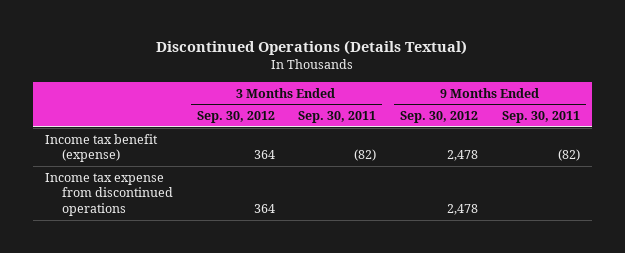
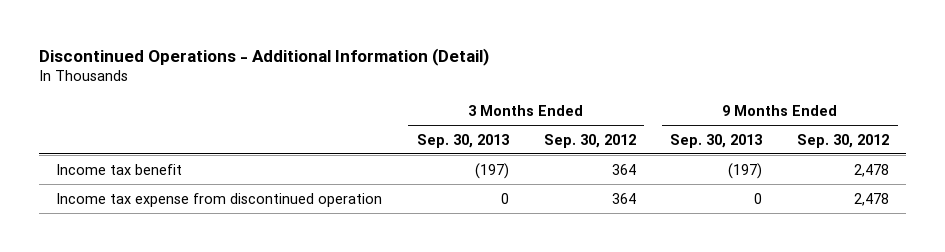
- Discontinued Operations (Details Textual)
+ Discontinued Operations - Additional Information (Detail)
- | 3 Months Ended Sep. 30, 2012 | 3 Months Ended Sep. 30, 2011 | 9 Months Ended Sep. 30, 2012 | 9 Months Ended Sep. 30, 2011
+ | 3 Months Ended Sep. 30, 2013 | 3 Months Ended Sep. 30, 2012 | 9 Months Ended Sep. 30, 2013 | 9 Months Ended Sep. 30, 2012
- Income tax benefit (expense) | 364 | (82) | 2,478 | (82)
- Income tax expense from discontinued operations | 364 | | 2,478 |
+ Income tax benefit | (197) | 364 | (197) | 2,478
+ Income tax expense from discontinued operation | 0 | 364 | 0 | 2,478

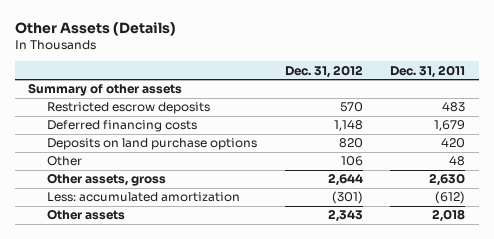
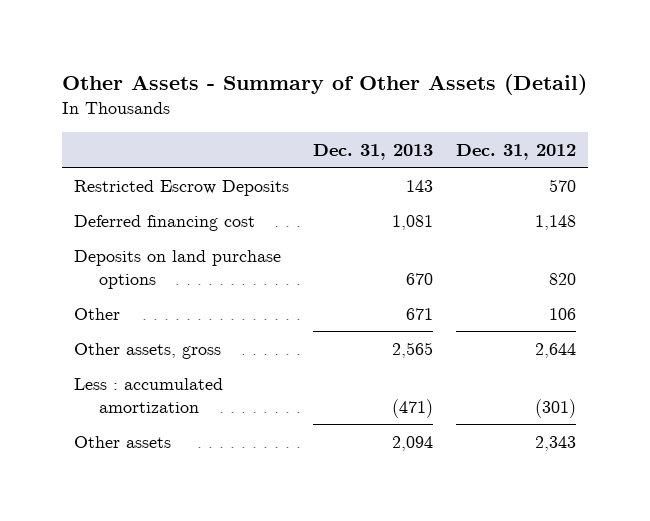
- Other Assets (Details)
+ Other Assets - Summary of Other Assets (Detail)
- | Dec. 31, 2012 | Dec. 31, 2011
+ | Dec. 31, 2013 | Dec. 31, 2012
- Summary of other assets
- Restricted escrow deposits | 570 | 483
- Deferred financing costs | 1,148 | 1,679
+ Restricted Escrow Deposits | 143 | 570
+ Deferred financing cost | 1,081 | 1,148
- Less: accumulated amortization | (301) | (612)
+ Less : accumulated amortization | (471) | (301)

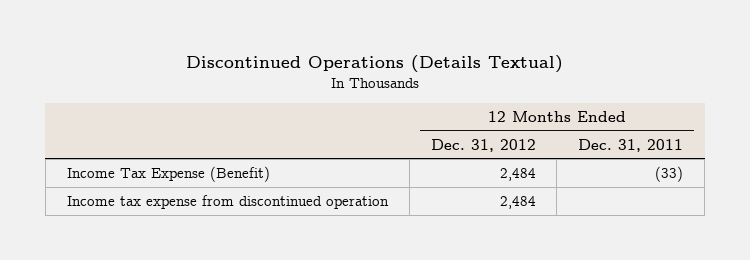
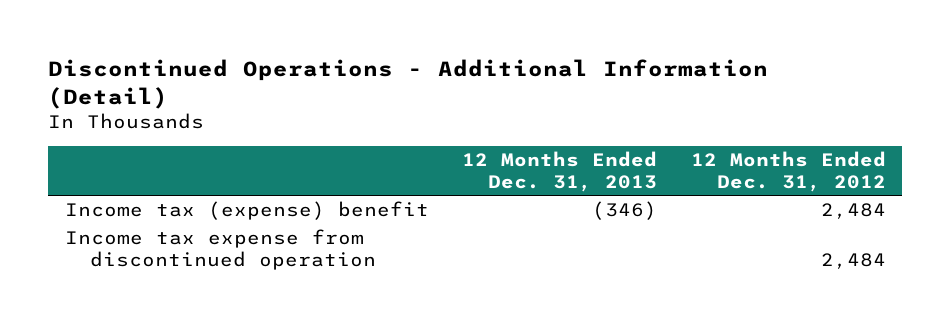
- Discontinued Operations (Details Textual)
+ Discontinued Operations - Additional Information (Detail)
- | 12 Months Ended Dec. 31, 2012 | 12 Months Ended Dec. 31, 2011
+ | 12 Months Ended Dec. 31, 2013 | 12 Months Ended Dec. 31, 2012
- Income Tax Expense (Benefit) | 2,484 | (33)
+ Income tax (expense) benefit | (346) | 2,484

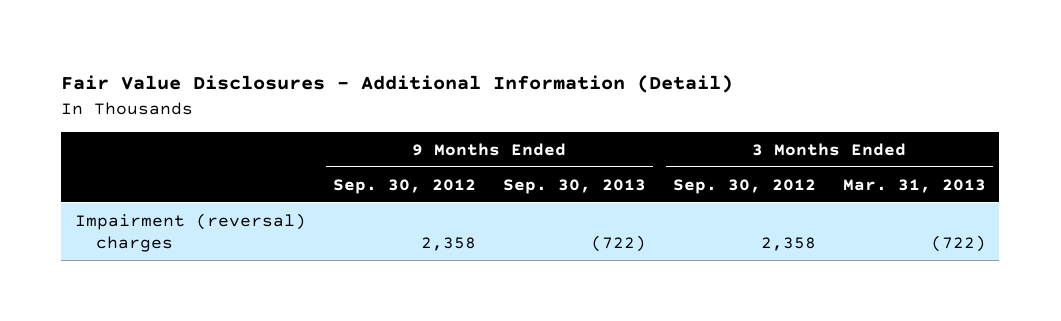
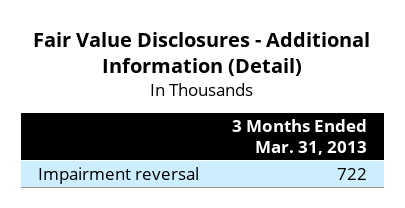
- | 9 Months Ended Sep. 30, 2012 | 9 Months Ended Sep. 30, 2013 | 3 Months Ended Sep. 30, 2012 | 3 Months Ended Mar. 31, 2013
+ | 3 Months Ended Mar. 31, 2013
- Impairment (reversal) charges | 2,358 | (722) | 2,358 | (722)
+ Impairment reversal | 722

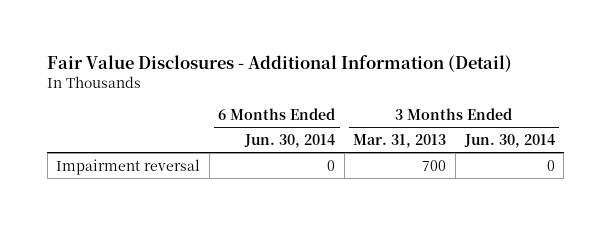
- | 3 Months Ended Mar. 31, 2013
+ | 6 Months Ended Jun. 30, 2014 | 3 Months Ended Mar. 31, 2013 | 3 Months Ended Jun. 30, 2014
- Impairment reversal | 722
+ Impairment reversal | 0 | 700 | 0

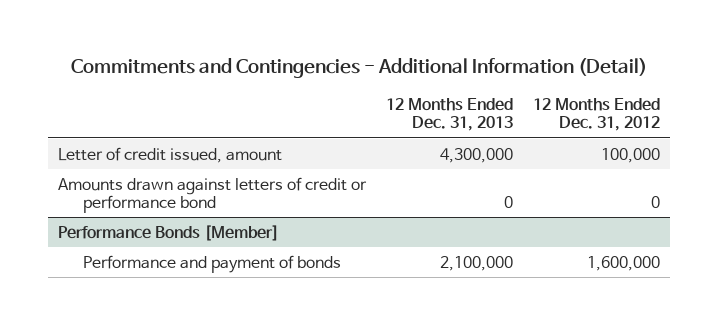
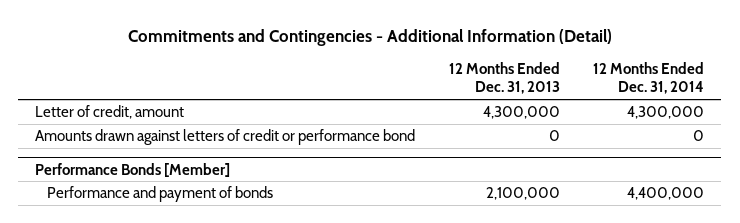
- | 12 Months Ended Dec. 31, 2013 | 12 Months Ended Dec. 31, 2012
+ | 12 Months Ended Dec. 31, 2013 | 12 Months Ended Dec. 31, 2014
- Letter of credit issued, amount | 4,300,000 | 100,000
+ Letter of credit, amount | 4,300,000 | 4,300,000

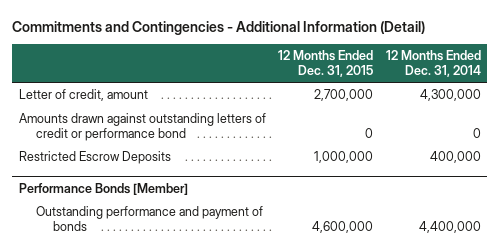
- | 12 Months Ended Dec. 31, 2013 | 12 Months Ended Dec. 31, 2014
+ | 12 Months Ended Dec. 31, 2015 | 12 Months Ended Dec. 31, 2014
- Amounts drawn against letters of credit or performance bond | 0 | 0
+ Amounts drawn against outstanding letters of credit or performance bond | 0 | 0
+ Restricted Escrow Deposits | 1,000,000 | 400,000
@ Performance Bonds [Member]
- Performance and payment of bonds | 2,100,000 | 4,400,000
+ Outstanding performance and payment of bonds | 4,600,000 | 4,400,000

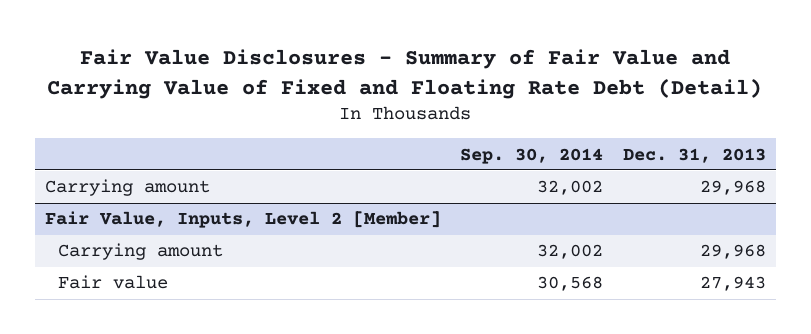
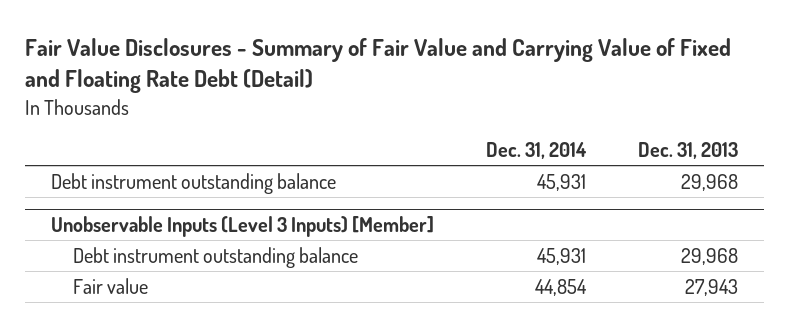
- | Sep. 30, 2014 | Dec. 31, 2013
+ | Dec. 31, 2014 | Dec. 31, 2013
- Carrying amount | 32,002 | 29,968
- Fair Value, Inputs, Level 2 [Member]
- Carrying amount | 32,002 | 29,968
+ Debt instrument outstanding balance | 45,931 | 29,968
+ Unobservable Inputs (Level 3 Inputs) [Member]
+ Debt instrument outstanding balance | 45,931 | 29,968

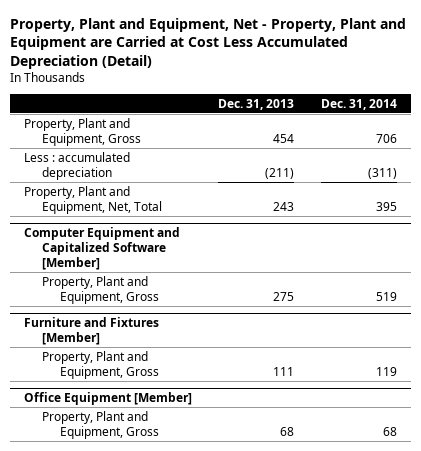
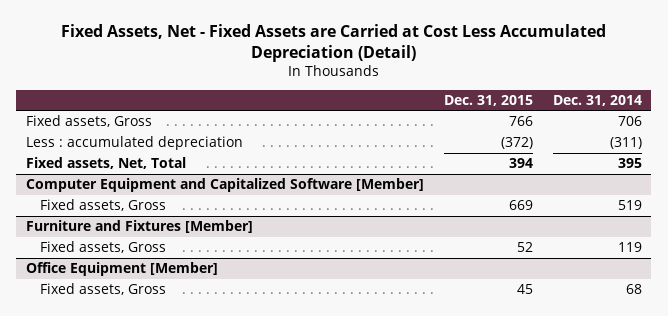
- Property, Plant and Equipment, Net - Property, Plant and Equipment are Carried at Cost Less Accumulated Depreciation (Detail)
+ Fixed Assets, Net - Fixed Assets are Carried at Cost Less Accumulated Depreciation (Detail)
- | Dec. 31, 2013 | Dec. 31, 2014
+ | Dec. 31, 2015 | Dec. 31, 2014
- Property, Plant and Equipment, Gross | 454 | 706
+ Fixed assets, Gross | 766 | 706
- Property, Plant and Equipment, Net, Total | 243 | 395
+ Fixed assets, Net, Total | 394 | 395
@ Computer Equipment and Capitalized Software [Member]
- Property, Plant and Equipment, Gross | 275 | 519
+ Fixed assets, Gross | 669 | 519
@ Furniture and Fixtures [Member]
- Property, Plant and Equipment, Gross | 111 | 119
+ Fixed assets, Gross | 52 | 119
@ Office Equipment [Member]
- Property, Plant and Equipment, Gross | 68 | 68
+ Fixed assets, Gross | 45 | 68

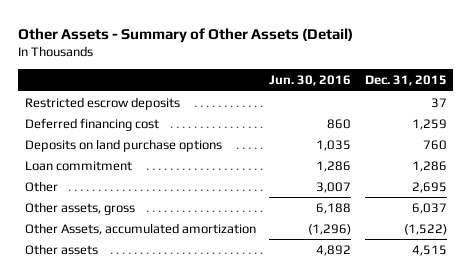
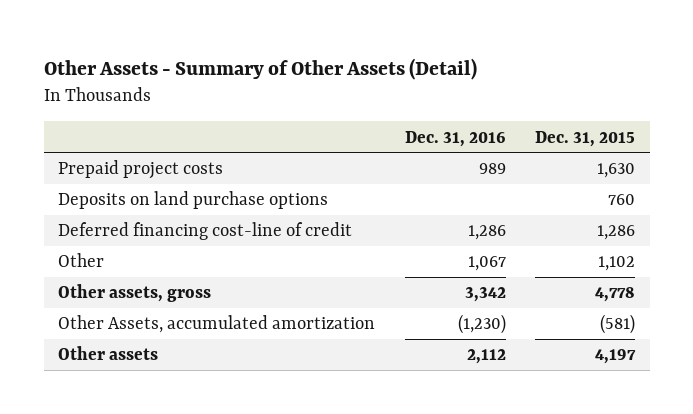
- | Jun. 30, 2016 | Dec. 31, 2015
+ | Dec. 31, 2016 | Dec. 31, 2015
- Restricted escrow deposits | | 37
- Deferred financing cost | 860 | 1,259
+ Prepaid project costs | 989 | 1,630
- Loan commitment | 1,286 | 1,286
- Other | 3,007 | 2,695
- Other assets, gross | 6,188 | 6,037
- Other Assets, accumulated amortization | (1,296) | (1,522)
- Other assets | 4,892 | 4,515
+ Deferred financing cost-line of credit | 1,286 | 1,286
+ Other | 1,067 | 1,102
+ Other assets, gross | 3,342 | 4,778
+ Other Assets, accumulated amortization | (1,230) | (581)
+ Other assets | 2,112 | 4,197

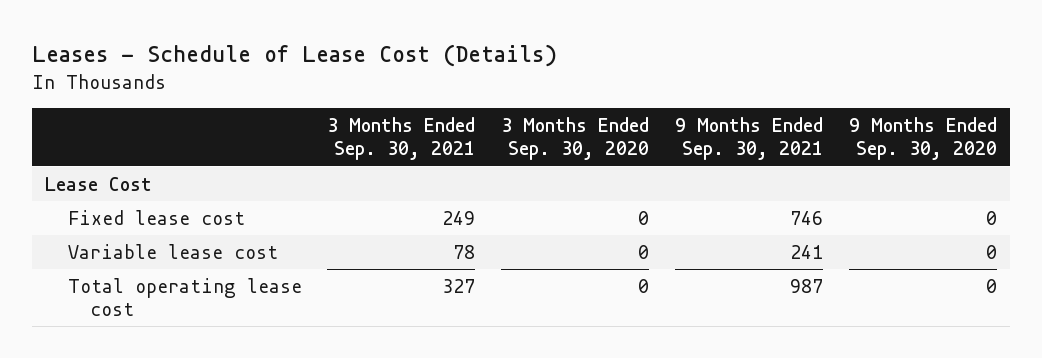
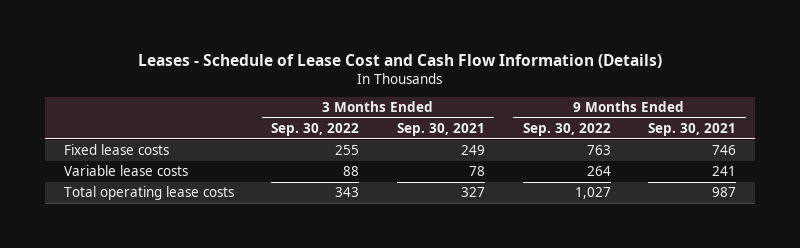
- Leases - Schedule of Lease Cost (Details)
+ Leases - Schedule of Lease Cost and Cash Flow Information (Details)
- | 3 Months Ended Sep. 30, 2021 | 3 Months Ended Sep. 30, 2020 | 9 Months Ended Sep. 30, 2021 | 9 Months Ended Sep. 30, 2020
+ | 3 Months Ended Sep. 30, 2022 | 3 Months Ended Sep. 30, 2021 | 9 Months Ended Sep. 30, 2022 | 9 Months Ended Sep. 30, 2021
- Lease Cost
- Fixed lease cost | 249 | 0 | 746 | 0
- Variable lease cost | 78 | 0 | 241 | 0
- Total operating lease cost | 327 | 0 | 987 | 0
+ Fixed lease costs | 255 | 249 | 763 | 746
+ Variable lease costs | 88 | 78 | 264 | 241
+ Total operating lease costs | 343 | 327 | 1,027 | 987

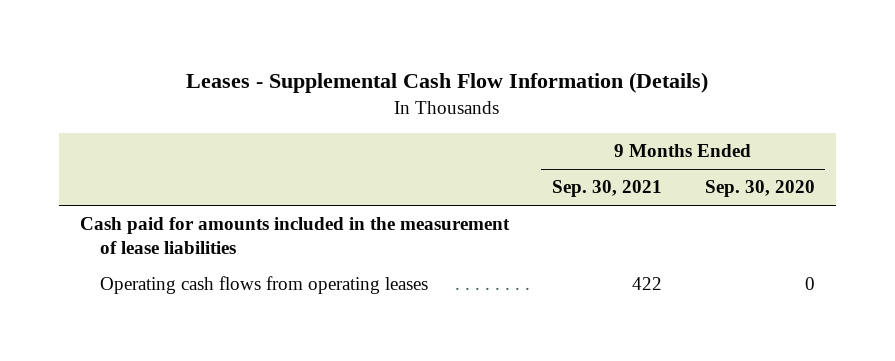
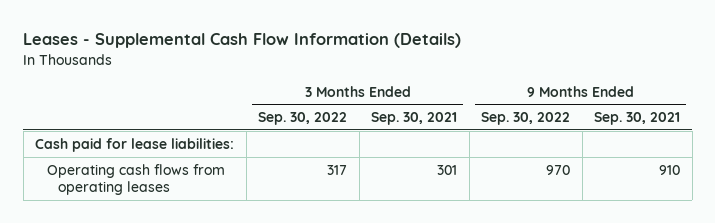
- | 9 Months Ended Sep. 30, 2021 | 9 Months Ended Sep. 30, 2020
+ | 3 Months Ended Sep. 30, 2022 | 3 Months Ended Sep. 30, 2021 | 9 Months Ended Sep. 30, 2022 | 9 Months Ended Sep. 30, 2021
- Cash paid for amounts included in the measurement of lease liabilities
- Operating cash flows from operating leases | 422 | 0
+ Cash paid for lease liabilities:
+ Operating cash flows from operating leases | 317 | 301 | 970 | 910

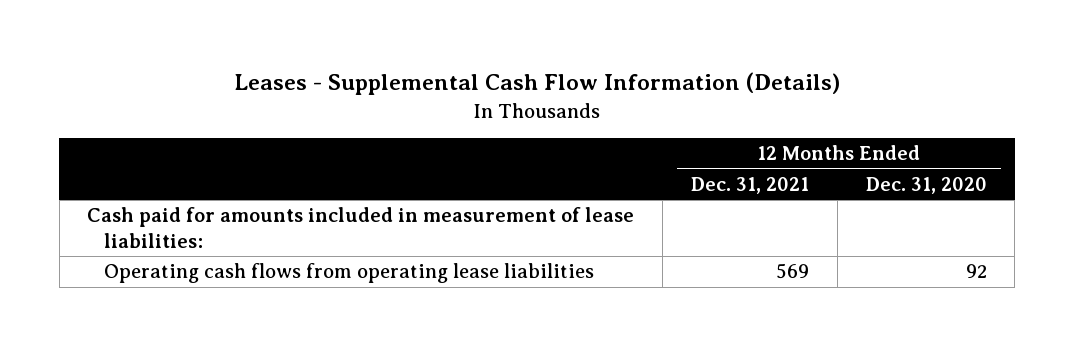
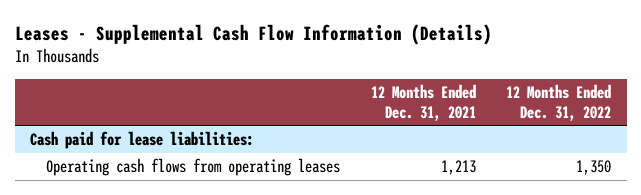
- | 12 Months Ended Dec. 31, 2021 | 12 Months Ended Dec. 31, 2020
+ | 12 Months Ended Dec. 31, 2021 | 12 Months Ended Dec. 31, 2022
- Cash paid for amounts included in measurement of lease liabilities:
- Operating cash flows from operating lease liabilities | 569 | 92
+ Cash paid for lease liabilities:
+ Operating cash flows from operating leases | 1,213 | 1,350

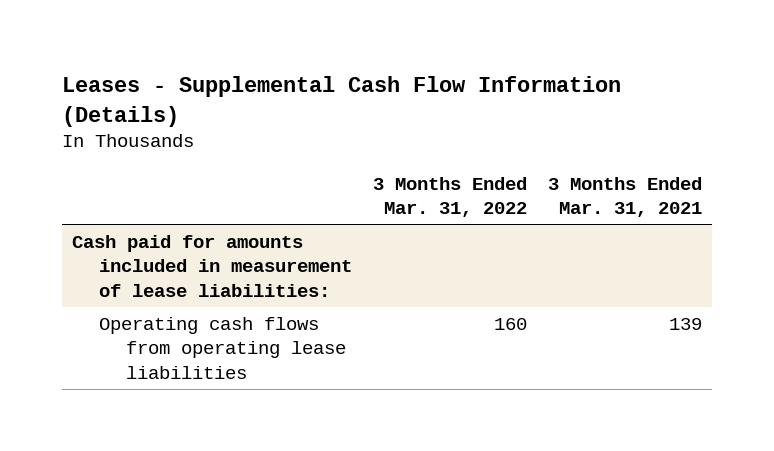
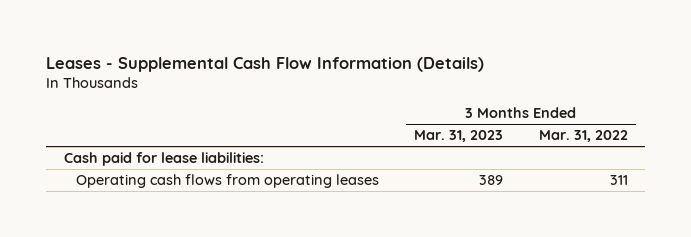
- | 3 Months Ended Mar. 31, 2022 | 3 Months Ended Mar. 31, 2021
+ | 3 Months Ended Mar. 31, 2023 | 3 Months Ended Mar. 31, 2022
- Cash paid for amounts included in measurement of lease liabilities:
- Operating cash flows from operating lease liabilities | 160 | 139
+ Cash paid for lease liabilities:
+ Operating cash flows from operating leases | 389 | 311

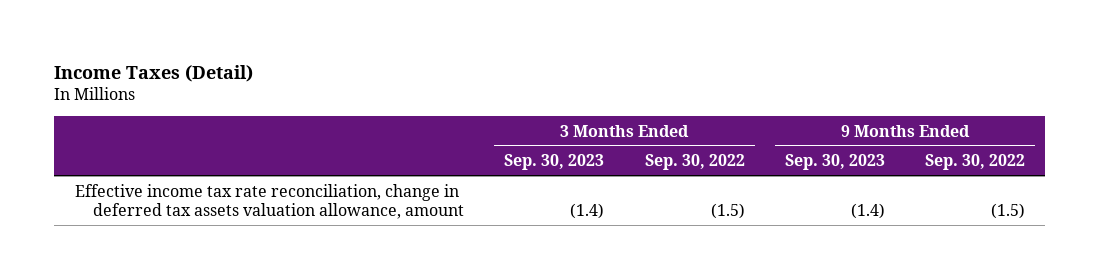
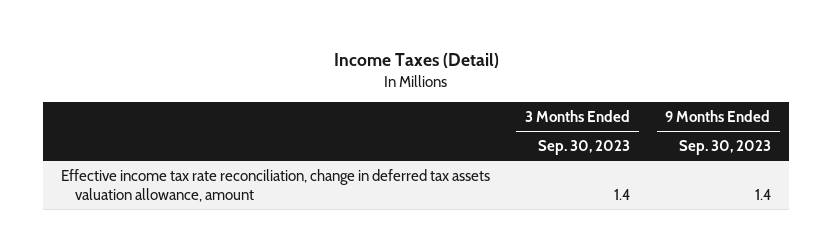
- | 3 Months Ended Sep. 30, 2023 | 3 Months Ended Sep. 30, 2022 | 9 Months Ended Sep. 30, 2023 | 9 Months Ended Sep. 30, 2022
+ | 3 Months Ended Sep. 30, 2023 | 9 Months Ended Sep. 30, 2023
- Effective income tax rate reconciliation, change in deferred tax assets valuation allowance, amount | (1.4) | (1.5) | (1.4) | (1.5)
+ Effective income tax rate reconciliation, change in deferred tax assets valuation allowance, amount | 1.4 | 1.4

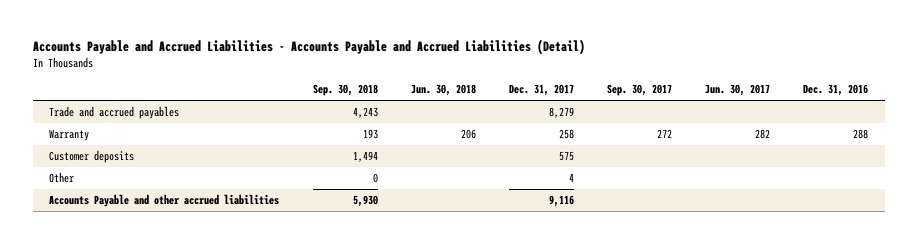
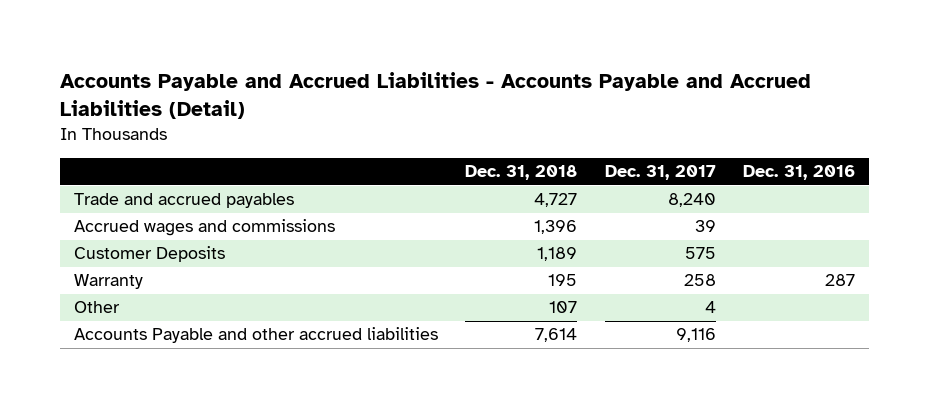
- | Sep. 30, 2018 | Jun. 30, 2018 | Dec. 31, 2017 | Sep. 30, 2017 | Jun. 30, 2017 | Dec. 31, 2016
+ | Dec. 31, 2018 | Dec. 31, 2017 | Dec. 31, 2016
- Trade and accrued payables | 4,243 | | 8,279 | | |
- Warranty | 193 | 206 | 258 | 272 | 282 | 288
- Customer deposits | 1,494 | | 575 | | |
+ Trade and accrued payables | 4,727 | 8,240 |
+ Accrued wages and commissions | 1,396 | 39 |
+ Customer Deposits | 1,189 | 575 |
+ Warranty | 195 | 258 | 287

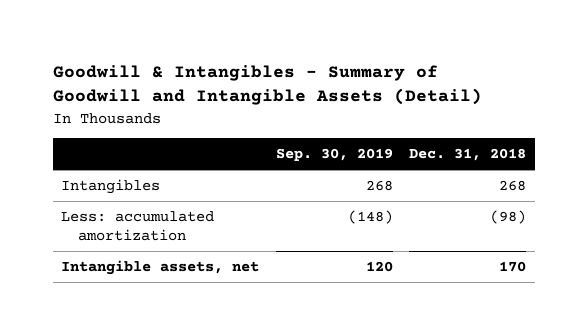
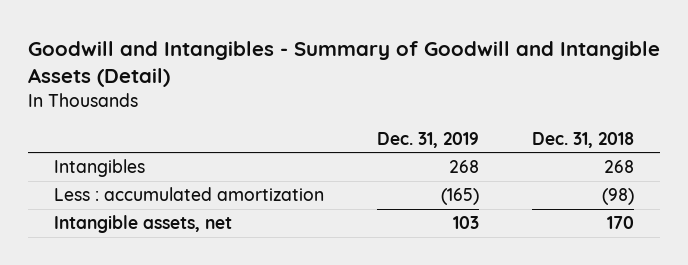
- Goodwill & Intangibles - Summary of Goodwill and Intangible Assets (Detail)
+ Goodwill and Intangibles - Summary of Goodwill and Intangible Assets (Detail)
- | Sep. 30, 2019 | Dec. 31, 2018
+ | Dec. 31, 2019 | Dec. 31, 2018
- Less: accumulated amortization | (148) | (98)
+ Less : accumulated amortization | (165) | (98)

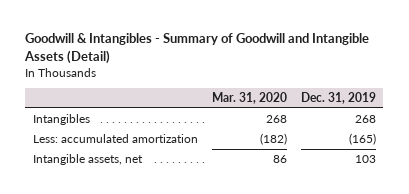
- Goodwill and Intangibles - Summary of Goodwill and Intangible Assets (Detail)
+ Goodwill & Intangibles - Summary of Goodwill and Intangible Assets (Detail)
- | Dec. 31, 2019 | Dec. 31, 2018
+ | Mar. 31, 2020 | Dec. 31, 2019
- Less : accumulated amortization | (165) | (98)
+ Less: accumulated amortization | (182) | (165)

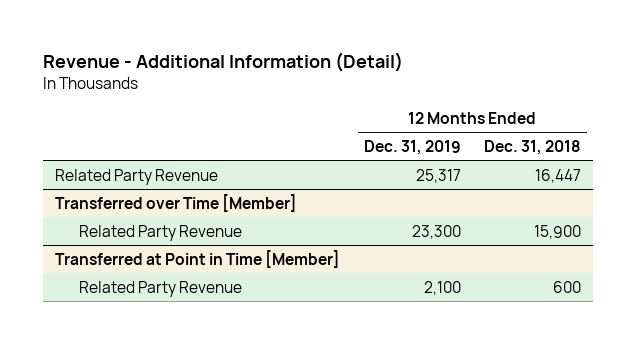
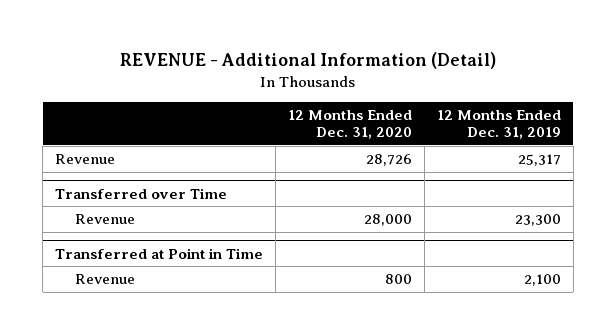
- Revenue - Additional Information (Detail)
+ REVENUE - Additional Information (Detail)
- | 12 Months Ended Dec. 31, 2019 | 12 Months Ended Dec. 31, 2018
+ | 12 Months Ended Dec. 31, 2020 | 12 Months Ended Dec. 31, 2019
- Related Party Revenue | 25,317 | 16,447
- Transferred over Time [Member]
- Related Party Revenue | 23,300 | 15,900
- Transferred at Point in Time [Member]
- Related Party Revenue | 2,100 | 600
+ Revenue | 28,726 | 25,317
+ Transferred over Time
+ Revenue | 28,000 | 23,300
+ Transferred at Point in Time
+ Revenue | 800 | 2,100

